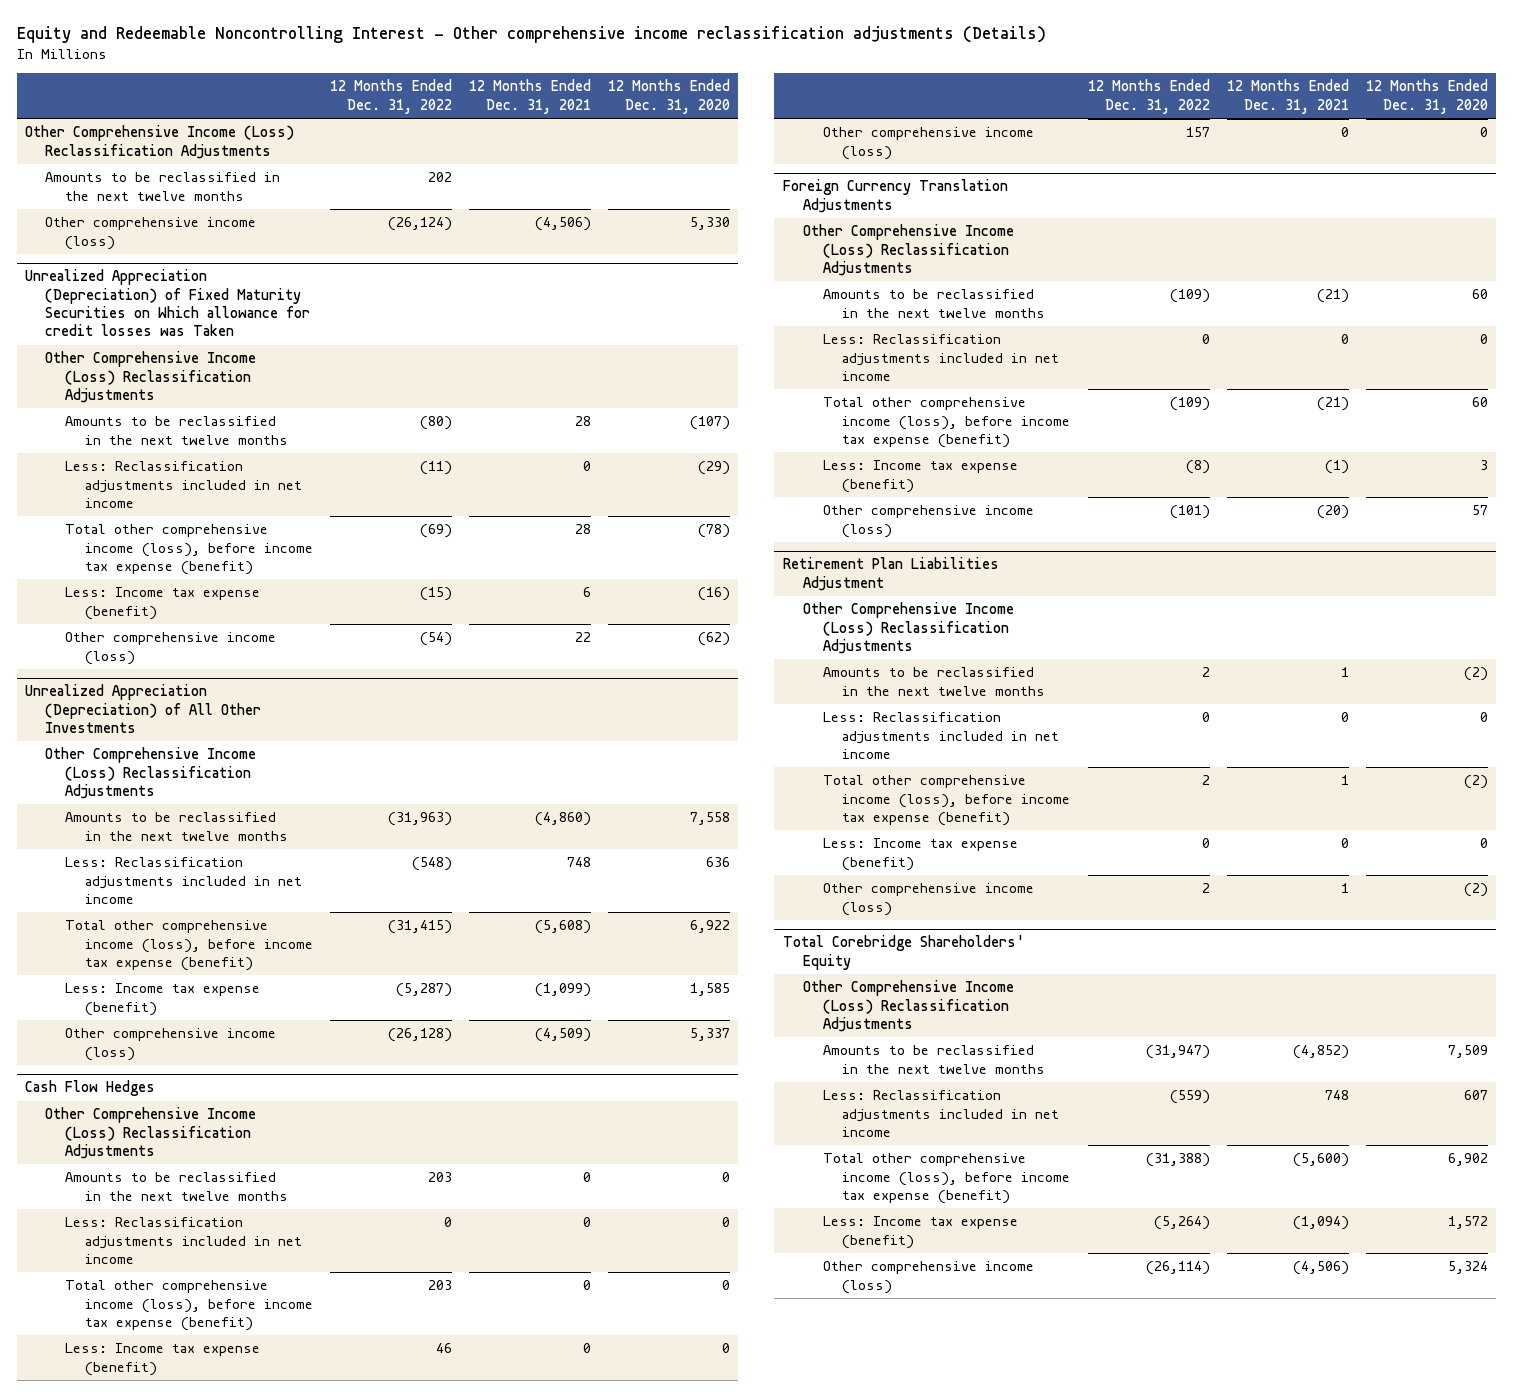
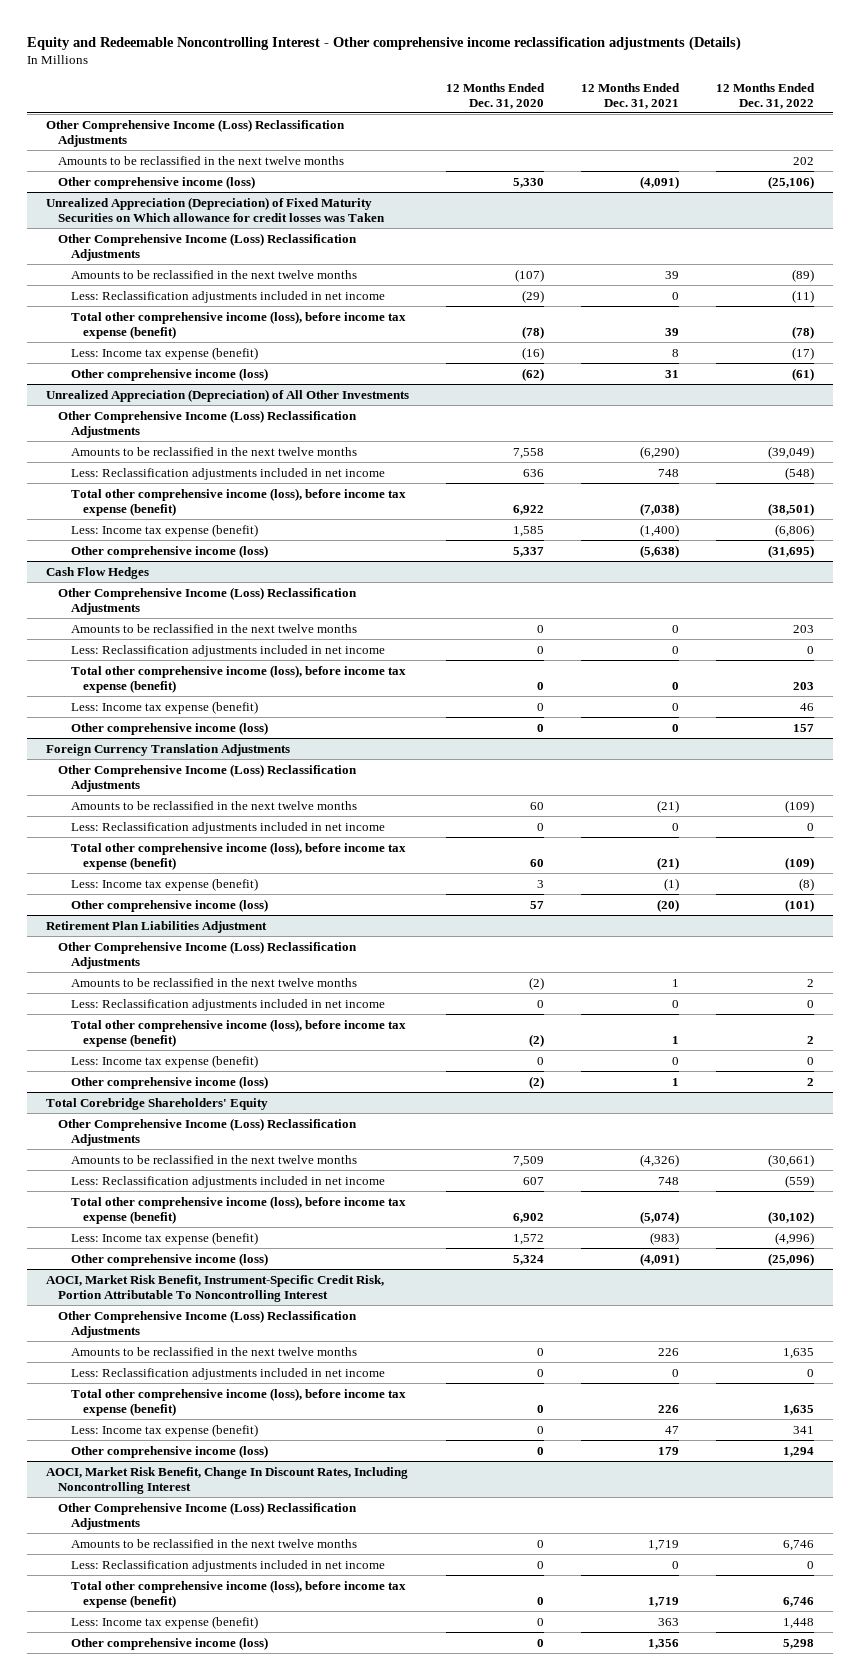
- | 12 Months Ended Dec. 31, 2022 | 12 Months Ended Dec. 31, 2021 | 12 Months Ended Dec. 31, 2020
+ | 12 Months Ended Dec. 31, 2020 | 12 Months Ended Dec. 31, 2021 | 12 Months Ended Dec. 31, 2022
- Other comprehensive income (loss) | (26,124) | (4,506) | 5,330
+ Other comprehensive income (loss) | 5,330 | (4,091) | (25,106)
@ Unrealized Appreciation (Depreciation) of Fixed Maturity Securities on Which allowance for credit losses was Taken
- Amounts to be reclassified in the next twelve months | (80) | 28 | (107)
+ Amounts to be reclassified in the next twelve months | (107) | 39 | (89)
- Total other comprehensive income (loss), before income tax expense (benefit) | (69) | 28 | (78)
- Less: Income tax expense (benefit) | (15) | 6 | (16)
- Other comprehensive income (loss) | (54) | 22 | (62)
+ Total other comprehensive income (loss), before income tax expense (benefit) | (78) | 39 | (78)
+ Less: Income tax expense (benefit) | (16) | 8 | (17)
+ Other comprehensive income (loss) | (62) | 31 | (61)
@ Unrealized Appreciation (Depreciation) of All Other Investments
- Amounts to be reclassified in the next twelve months | (31,963) | (4,860) | 7,558
+ Amounts to be reclassified in the next twelve months | 7,558 | (6,290) | (39,049)
- Total other comprehensive income (loss), before income tax expense (benefit) | (31,415) | (5,608) | 6,922
- Less: Income tax expense (benefit) | (5,287) | (1,099) | 1,585
- Other comprehensive income (loss) | (26,128) | (4,509) | 5,337
+ Total other comprehensive income (loss), before income tax expense (benefit) | 6,922 | (7,038) | (38,501)
+ Less: Income tax expense (benefit) | 1,585 | (1,400) | (6,806)
+ Other comprehensive income (loss) | 5,337 | (5,638) | (31,695)
@ Total Corebridge Shareholders' Equity
- Amounts to be reclassified in the next twelve months | (31,947) | (4,852) | 7,509
+ Amounts to be reclassified in the next twelve months | 7,509 | (4,326) | (30,661)
- Total other comprehensive income (loss), before income tax expense (benefit) | (31,388) | (5,600) | 6,902
- Less: Income tax expense (benefit) | (5,264) | (1,094) | 1,572
- Other comprehensive income (loss) | (26,114) | (4,506) | 5,324
+ Total other comprehensive income (loss), before income tax expense (benefit) | 6,902 | (5,074) | (30,102)
+ Less: Income tax expense (benefit) | 1,572 | (983) | (4,996)
+ Other comprehensive income (loss) | 5,324 | (4,091) | (25,096)
+ AOCI, Market Risk Benefit, Instrument-Specific Credit Risk, Portion Attributable To Noncontrolling Interest
+ Other Comprehensive Income (Loss) Reclassification Adjustments
+ Amounts to be reclassified in the next twelve months | 0 | 226 | 1,635
+ Less: Reclassification adjustments included in net income | 0 | 0 | 0
+ Total other comprehensive income (loss), before income tax expense (benefit) | 0 | 226 | 1,635
+ Less: Income tax expense (benefit) | 0 | 47 | 341
+ Other comprehensive income (loss) | 0 | 179 | 1,294
+ AOCI, Market Risk Benefit, Change In Discount Rates, Including Noncontrolling Interest
+ Other Comprehensive Income (Loss) Reclassification Adjustments
+ Amounts to be reclassified in the next twelve months | 0 | 1,719 | 6,746
+ Less: Reclassification adjustments included in net income | 0 | 0 | 0
+ Total other comprehensive income (loss), before income tax expense (benefit) | 0 | 1,719 | 6,746
+ Less: Income tax expense (benefit) | 0 | 363 | 1,448
+ Other comprehensive income (loss) | 0 | 1,356 | 5,298

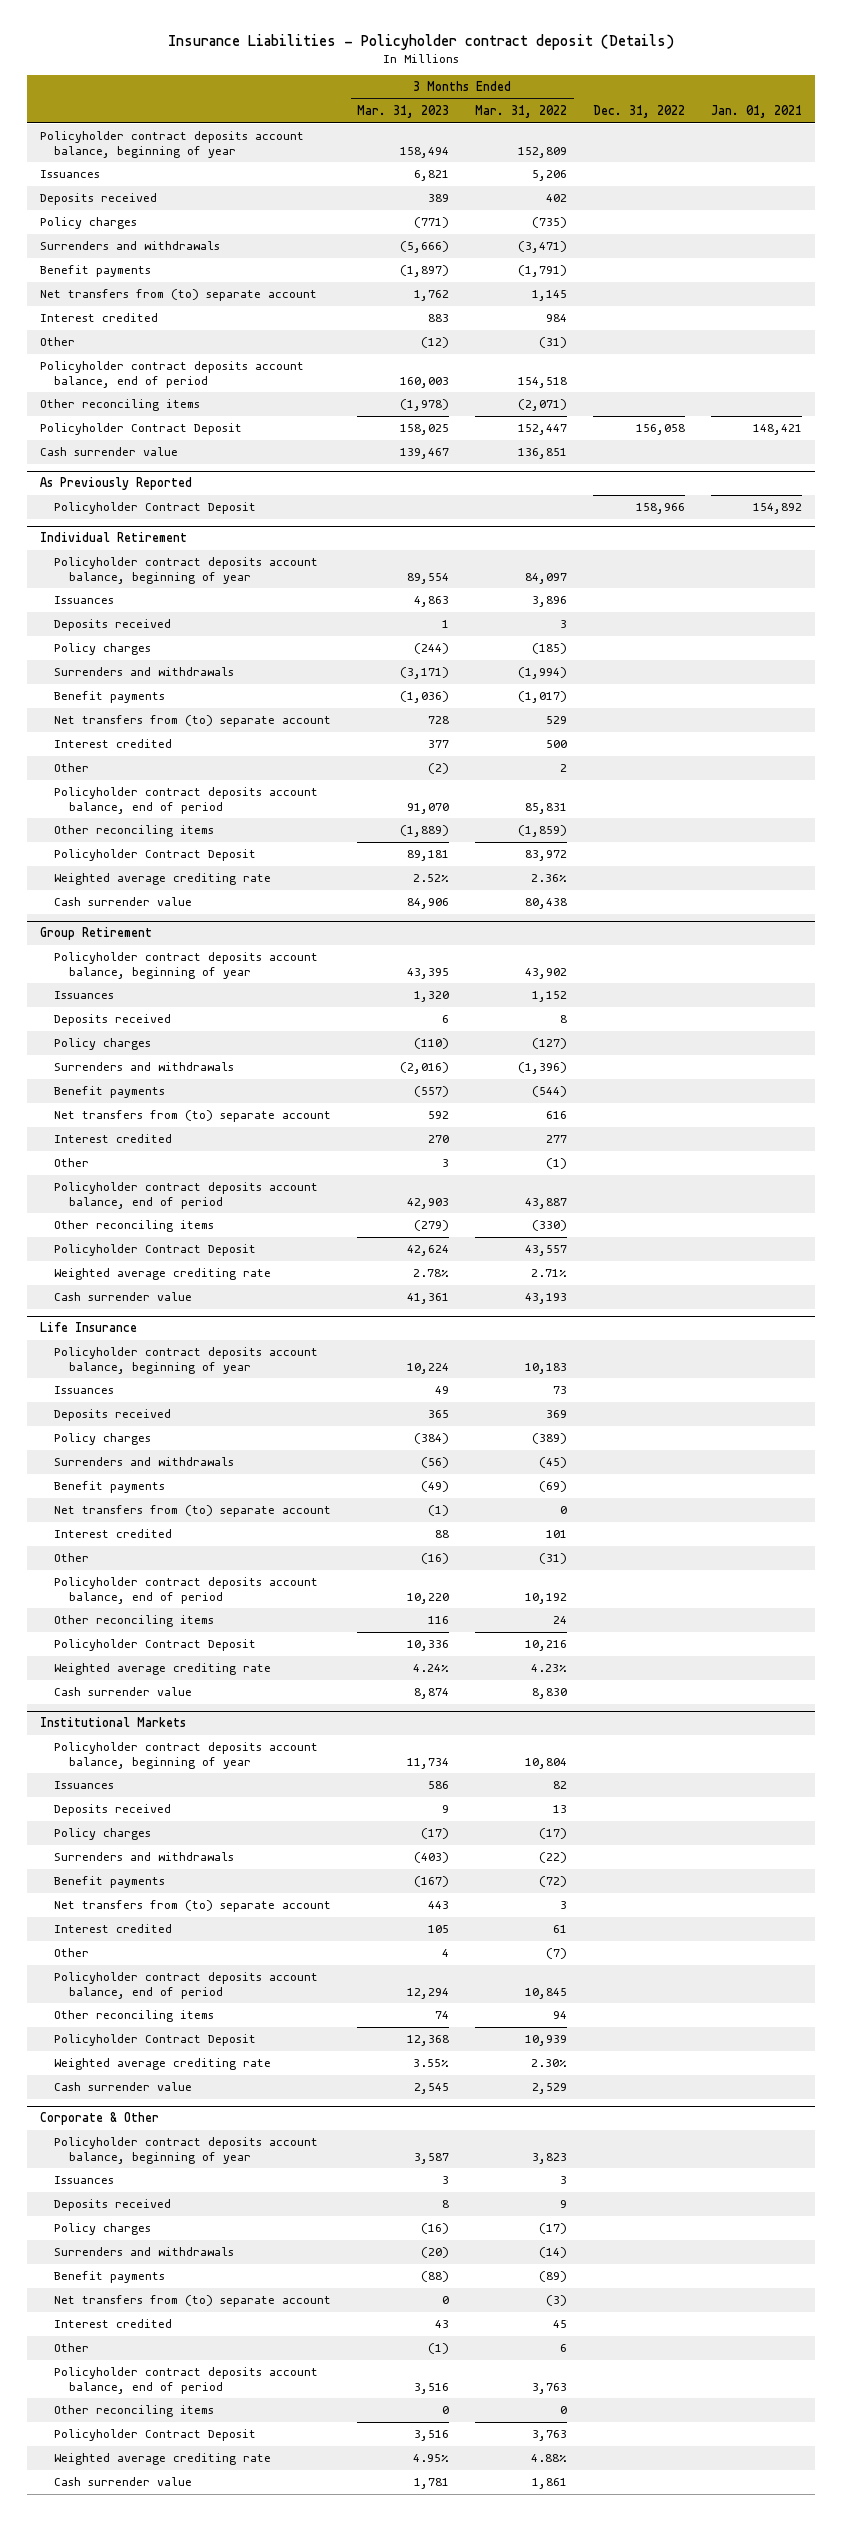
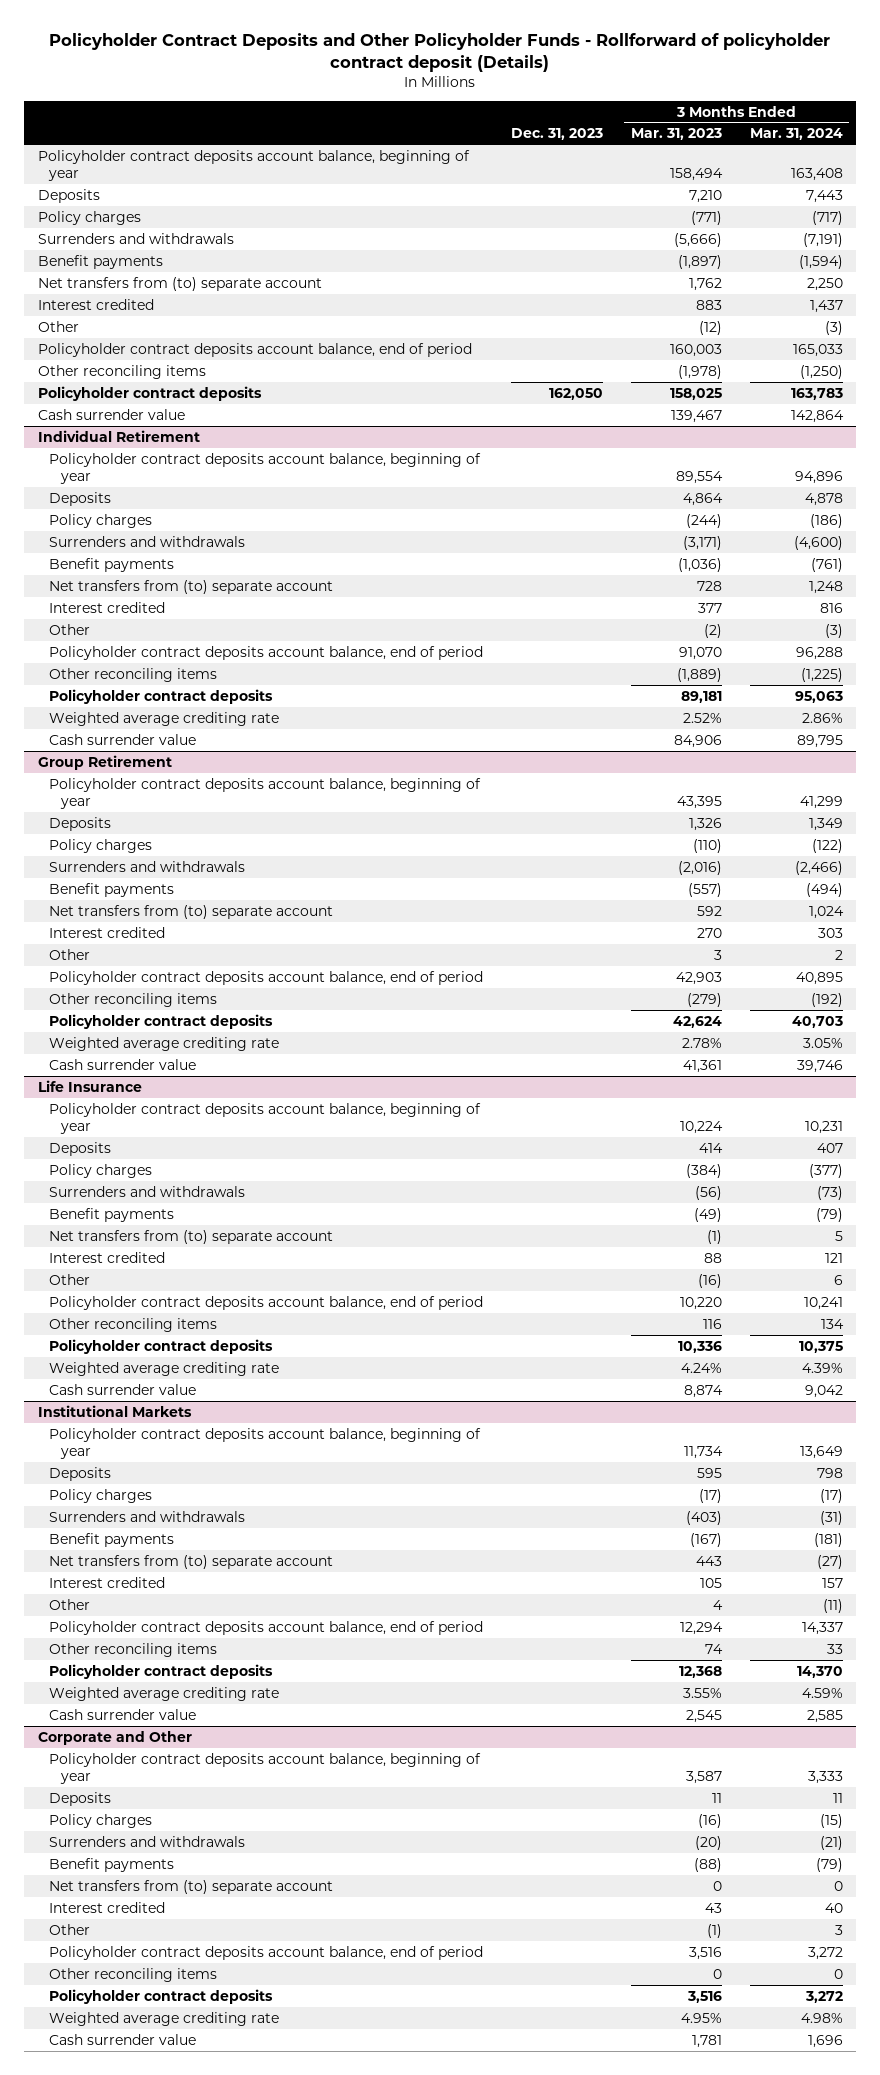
- Insurance Liabilities - Policyholder contract deposit (Details)
+ Policyholder Contract Deposits and Other Policyholder Funds - Rollforward of policyholder contract deposit (Details)
- | 3 Months Ended Mar. 31, 2023 | 3 Months Ended Mar. 31, 2022 | Dec. 31, 2022 | Jan. 01, 2021
+ | Dec. 31, 2023 | 3 Months Ended Mar. 31, 2023 | 3 Months Ended Mar. 31, 2024
- Issuances | 6,821 | 5,206 | |
- Deposits received | 389 | 402 | |
+ Deposits | | 7,210 | 7,443
- Policyholder Contract Deposit | 158,025 | 152,447 | 156,058 | 148,421
+ Policyholder contract deposits | 162,050 | 158,025 | 163,783
- As Previously Reported
- Policyholder Contract Deposit | | | 158,966 | 154,892
@ Individual Retirement
- Issuances | 4,863 | 3,896 | |
- Deposits received | 1 | 3 | |
+ Deposits | | 4,864 | 4,878
- Policyholder Contract Deposit | 89,181 | 83,972 | |
+ Policyholder contract deposits | | 89,181 | 95,063
@ Group Retirement
- Issuances | 1,320 | 1,152 | |
- Deposits received | 6 | 8 | |
+ Deposits | | 1,326 | 1,349
- Policyholder Contract Deposit | 42,624 | 43,557 | |
+ Policyholder contract deposits | | 42,624 | 40,703
@ Life Insurance
- Issuances | 49 | 73 | |
- Deposits received | 365 | 369 | |
+ Deposits | | 414 | 407
- Policyholder Contract Deposit | 10,336 | 10,216 | |
+ Policyholder contract deposits | | 10,336 | 10,375
@ Institutional Markets
- Issuances | 586 | 82 | |
- Deposits received | 9 | 13 | |
+ Deposits | | 595 | 798
- Policyholder Contract Deposit | 12,368 | 10,939 | |
+ Policyholder contract deposits | | 12,368 | 14,370
- Corporate & Other
+ Corporate and Other
- Issuances | 3 | 3 | |
- Deposits received | 8 | 9 | |
+ Deposits | | 11 | 11
- Policyholder Contract Deposit | 3,516 | 3,763 | |
+ Policyholder contract deposits | | 3,516 | 3,272

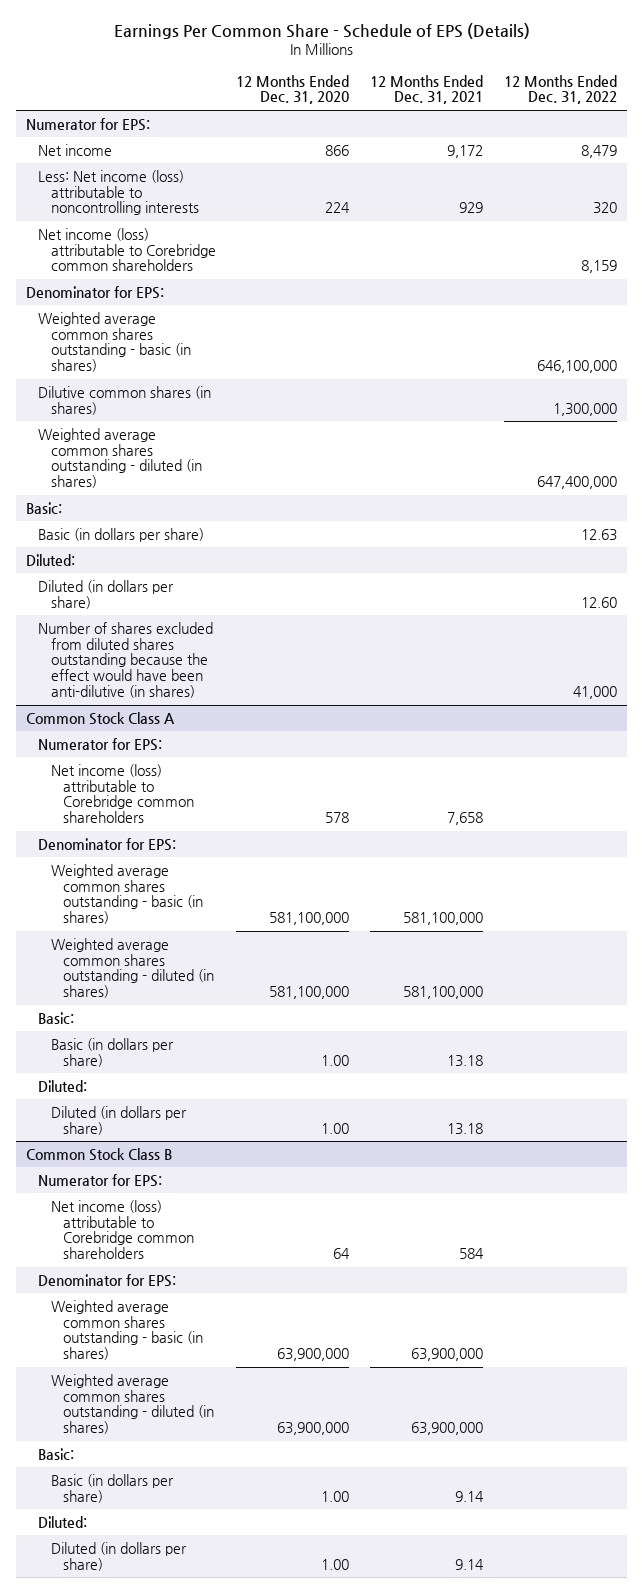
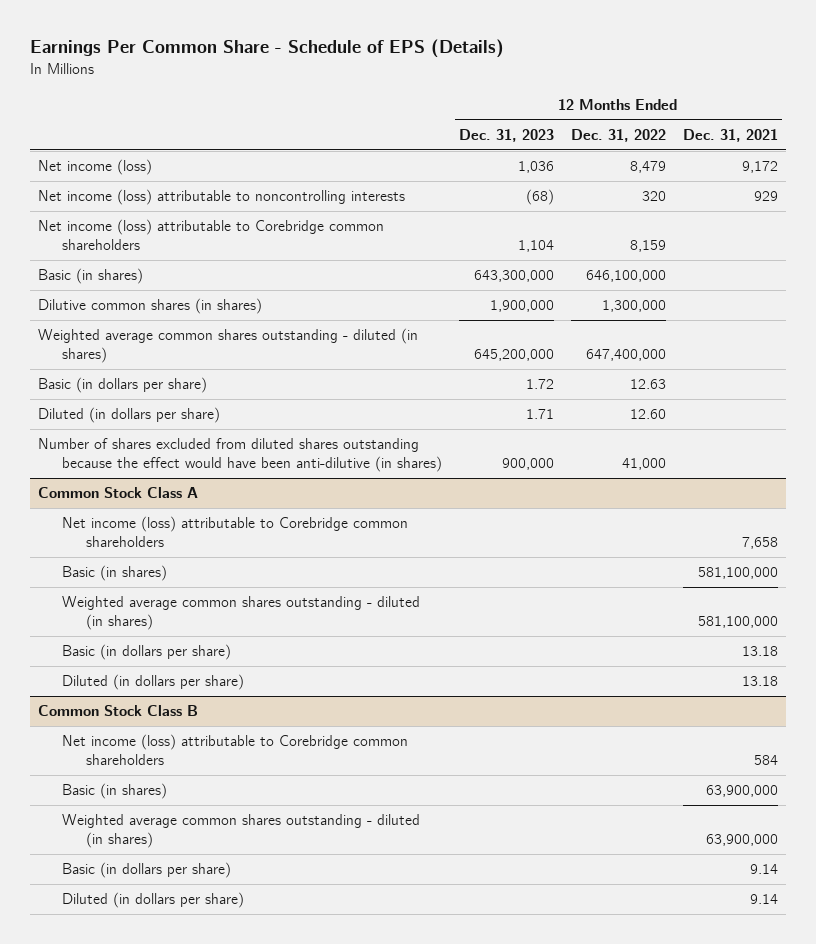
- | 12 Months Ended Dec. 31, 2020 | 12 Months Ended Dec. 31, 2021 | 12 Months Ended Dec. 31, 2022
+ | 12 Months Ended Dec. 31, 2023 | 12 Months Ended Dec. 31, 2022 | 12 Months Ended Dec. 31, 2021
- Numerator for EPS:
- Net income | 866 | 9,172 | 8,479
- Less: Net income (loss) attributable to noncontrolling interests | 224 | 929 | 320
+ Net income (loss) | 1,036 | 8,479 | 9,172
+ Net income (loss) attributable to noncontrolling interests | (68) | 320 | 929
- Denominator for EPS:
- Weighted average common shares outstanding - basic (in shares) | | | 646,100,000
+ Basic (in shares) | 643,300,000 | 646,100,000 |
- Basic:
- Diluted:
@ Common Stock Class A
- Numerator for EPS:
- Denominator for EPS:
- Weighted average common shares outstanding - basic (in shares) | 581,100,000 | 581,100,000 |
+ Basic (in shares) | | | 581,100,000
- Basic:
- Diluted:
@ Common Stock Class B
- Numerator for EPS:
- Denominator for EPS:
- Weighted average common shares outstanding - basic (in shares) | 63,900,000 | 63,900,000 |
+ Basic (in shares) | | | 63,900,000
- Basic:
- Diluted:

